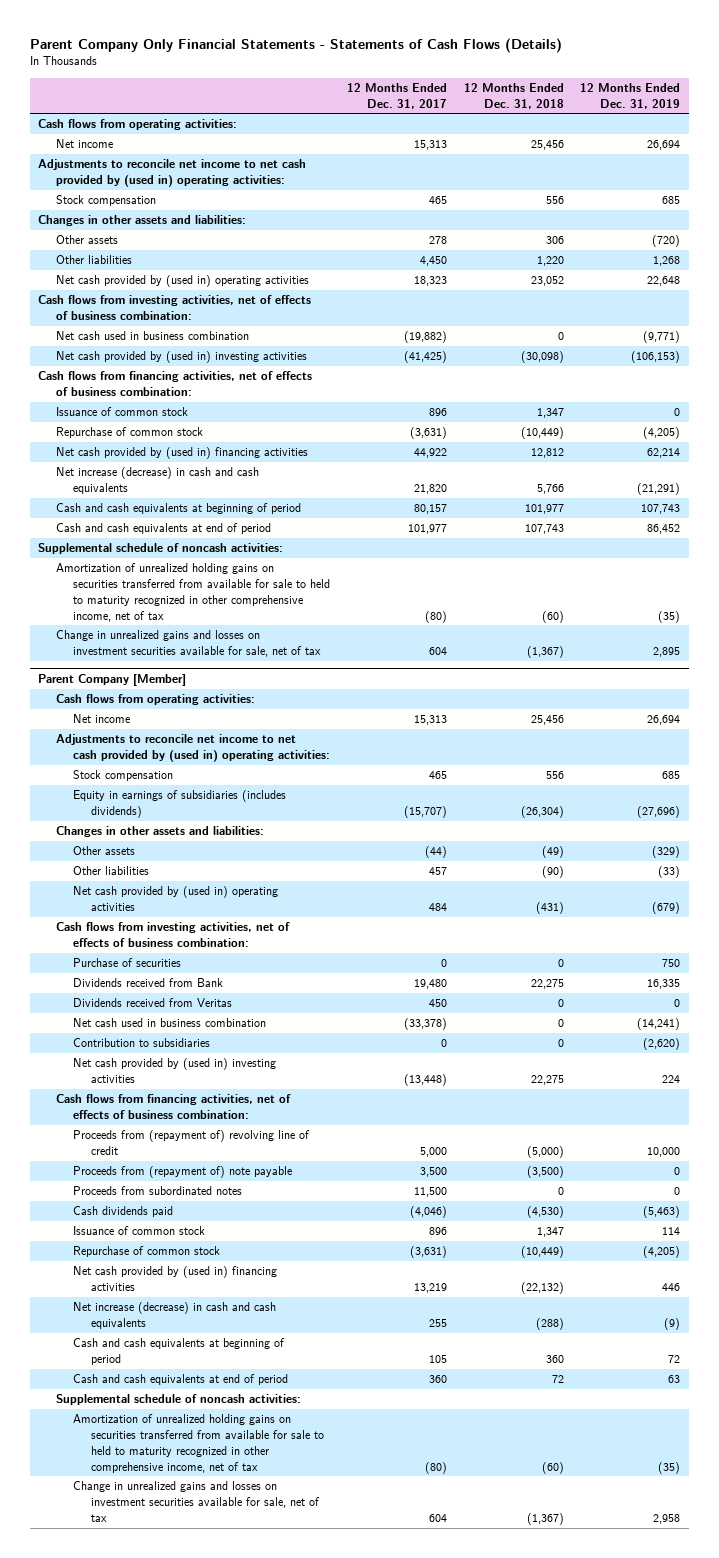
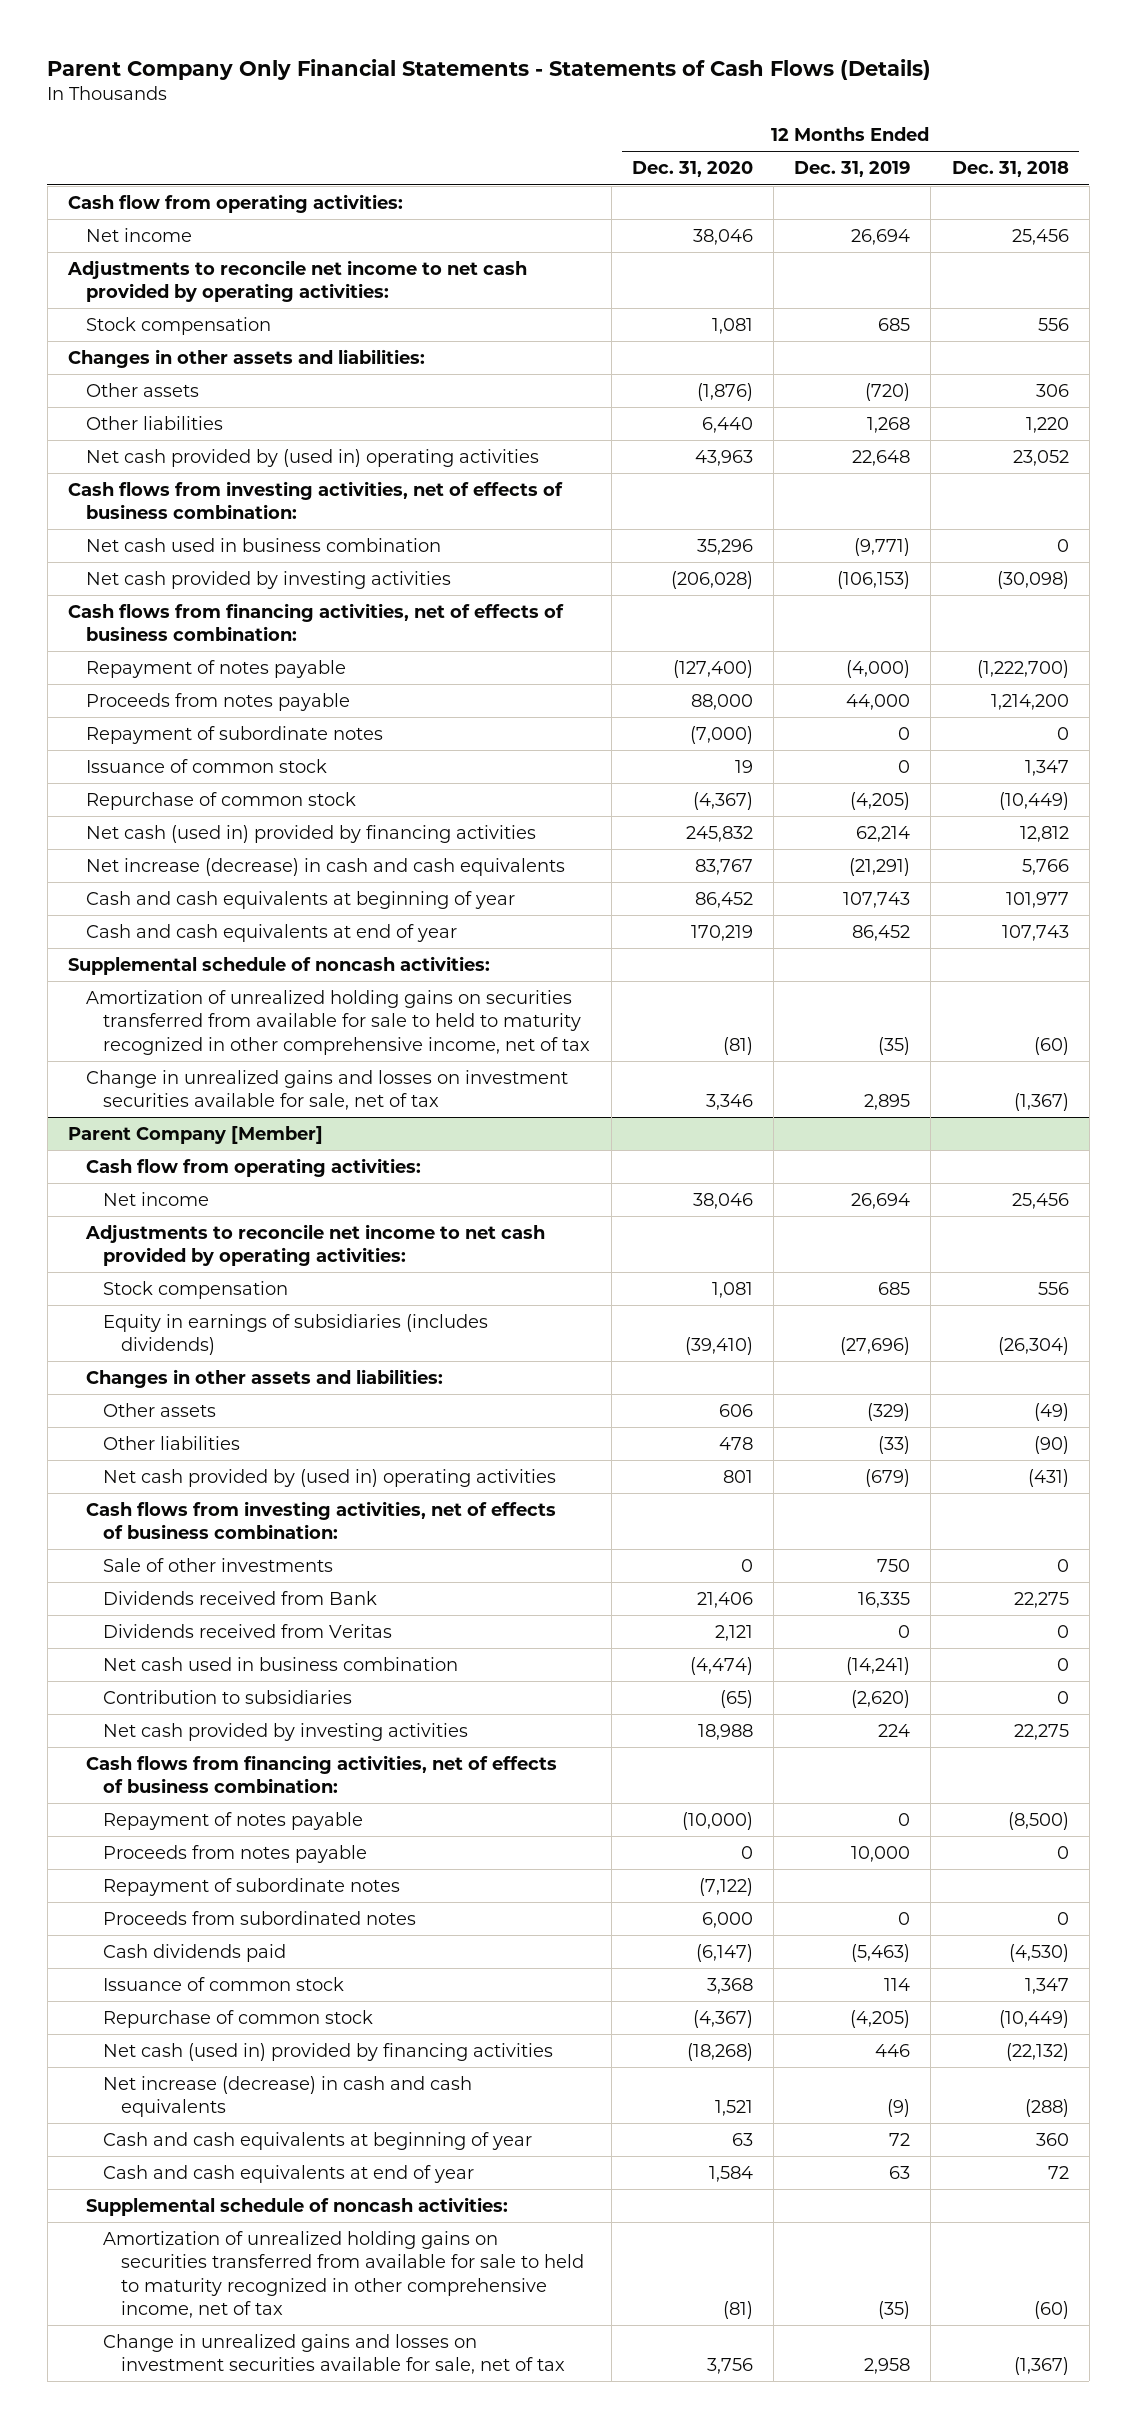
- | 12 Months Ended Dec. 31, 2017 | 12 Months Ended Dec. 31, 2018 | 12 Months Ended Dec. 31, 2019
+ | 12 Months Ended Dec. 31, 2020 | 12 Months Ended Dec. 31, 2019 | 12 Months Ended Dec. 31, 2018
- Cash flows from operating activities:
+ Cash flow from operating activities:
- Adjustments to reconcile net income to net cash provided by (used in) operating activities:
+ Adjustments to reconcile net income to net cash provided by operating activities:
- Net cash provided by (used in) investing activities | (41,425) | (30,098) | (106,153)
+ Net cash provided by investing activities | (206,028) | (106,153) | (30,098)
+ Repayment of notes payable | (127,400) | (4,000) | (1,222,700)
+ Proceeds from notes payable | 88,000 | 44,000 | 1,214,200
+ Repayment of subordinate notes | (7,000) | 0 | 0
- Net cash provided by (used in) financing activities | 44,922 | 12,812 | 62,214
+ Net cash (used in) provided by financing activities | 245,832 | 62,214 | 12,812
- Cash and cash equivalents at beginning of period | 80,157 | 101,977 | 107,743
- Cash and cash equivalents at end of period | 101,977 | 107,743 | 86,452
+ Cash and cash equivalents at beginning of year | 86,452 | 107,743 | 101,977
+ Cash and cash equivalents at end of year | 170,219 | 86,452 | 107,743
@ Parent Company [Member]
- Cash flows from operating activities:
+ Cash flow from operating activities:
- Adjustments to reconcile net income to net cash provided by (used in) operating activities:
+ Adjustments to reconcile net income to net cash provided by operating activities:
- Purchase of securities | 0 | 0 | 750
+ Sale of other investments | 0 | 750 | 0
- Net cash provided by (used in) investing activities | (13,448) | 22,275 | 224
+ Net cash provided by investing activities | 18,988 | 224 | 22,275
- Proceeds from (repayment of) revolving line of credit | 5,000 | (5,000) | 10,000
- Proceeds from (repayment of) note payable | 3,500 | (3,500) | 0
+ Repayment of notes payable | (10,000) | 0 | (8,500)
+ Proceeds from notes payable | 0 | 10,000 | 0
+ Repayment of subordinate notes | (7,122) | |
- Net cash provided by (used in) financing activities | 13,219 | (22,132) | 446
+ Net cash (used in) provided by financing activities | (18,268) | 446 | (22,132)
- Cash and cash equivalents at beginning of period | 105 | 360 | 72
- Cash and cash equivalents at end of period | 360 | 72 | 63
+ Cash and cash equivalents at beginning of year | 63 | 72 | 360
+ Cash and cash equivalents at end of year | 1,584 | 63 | 72

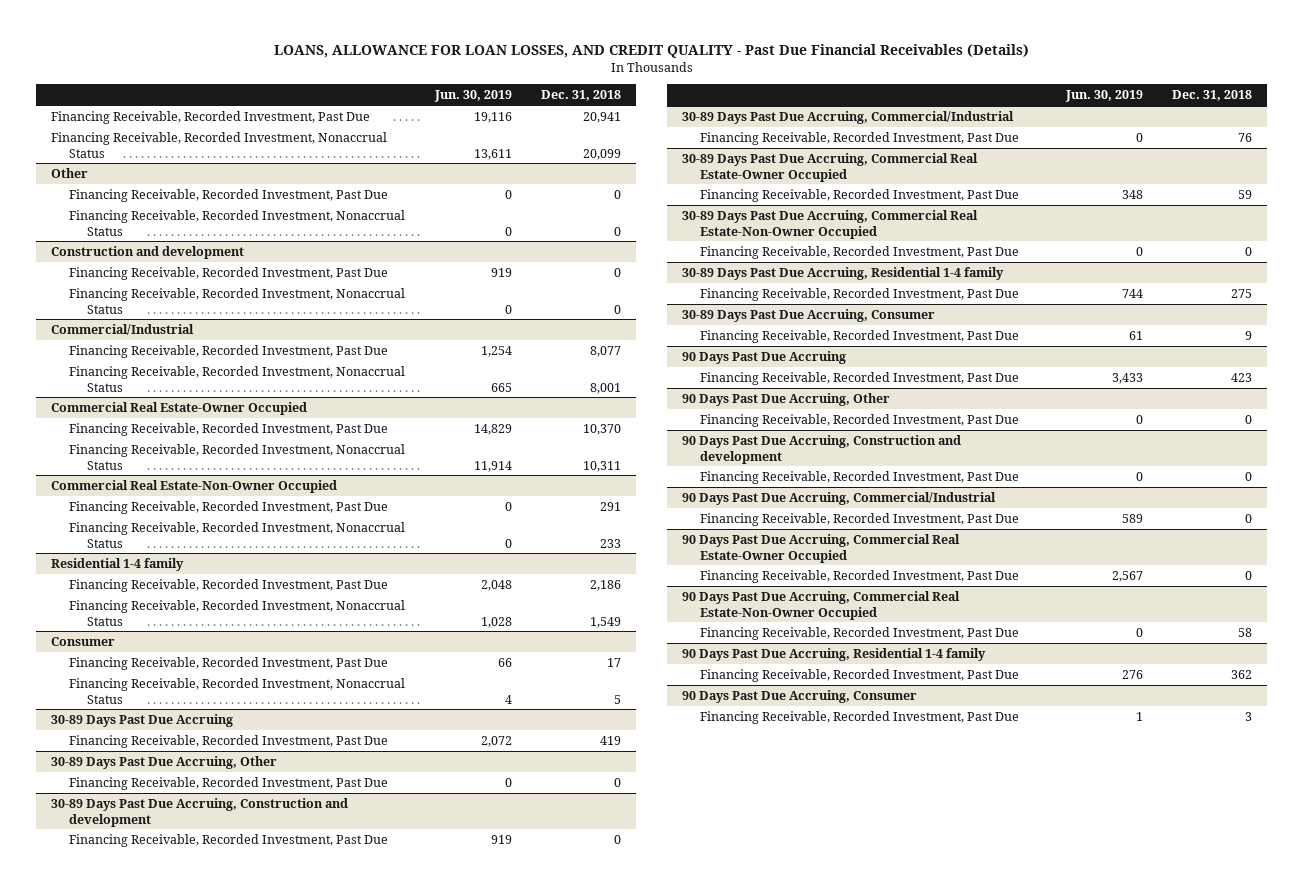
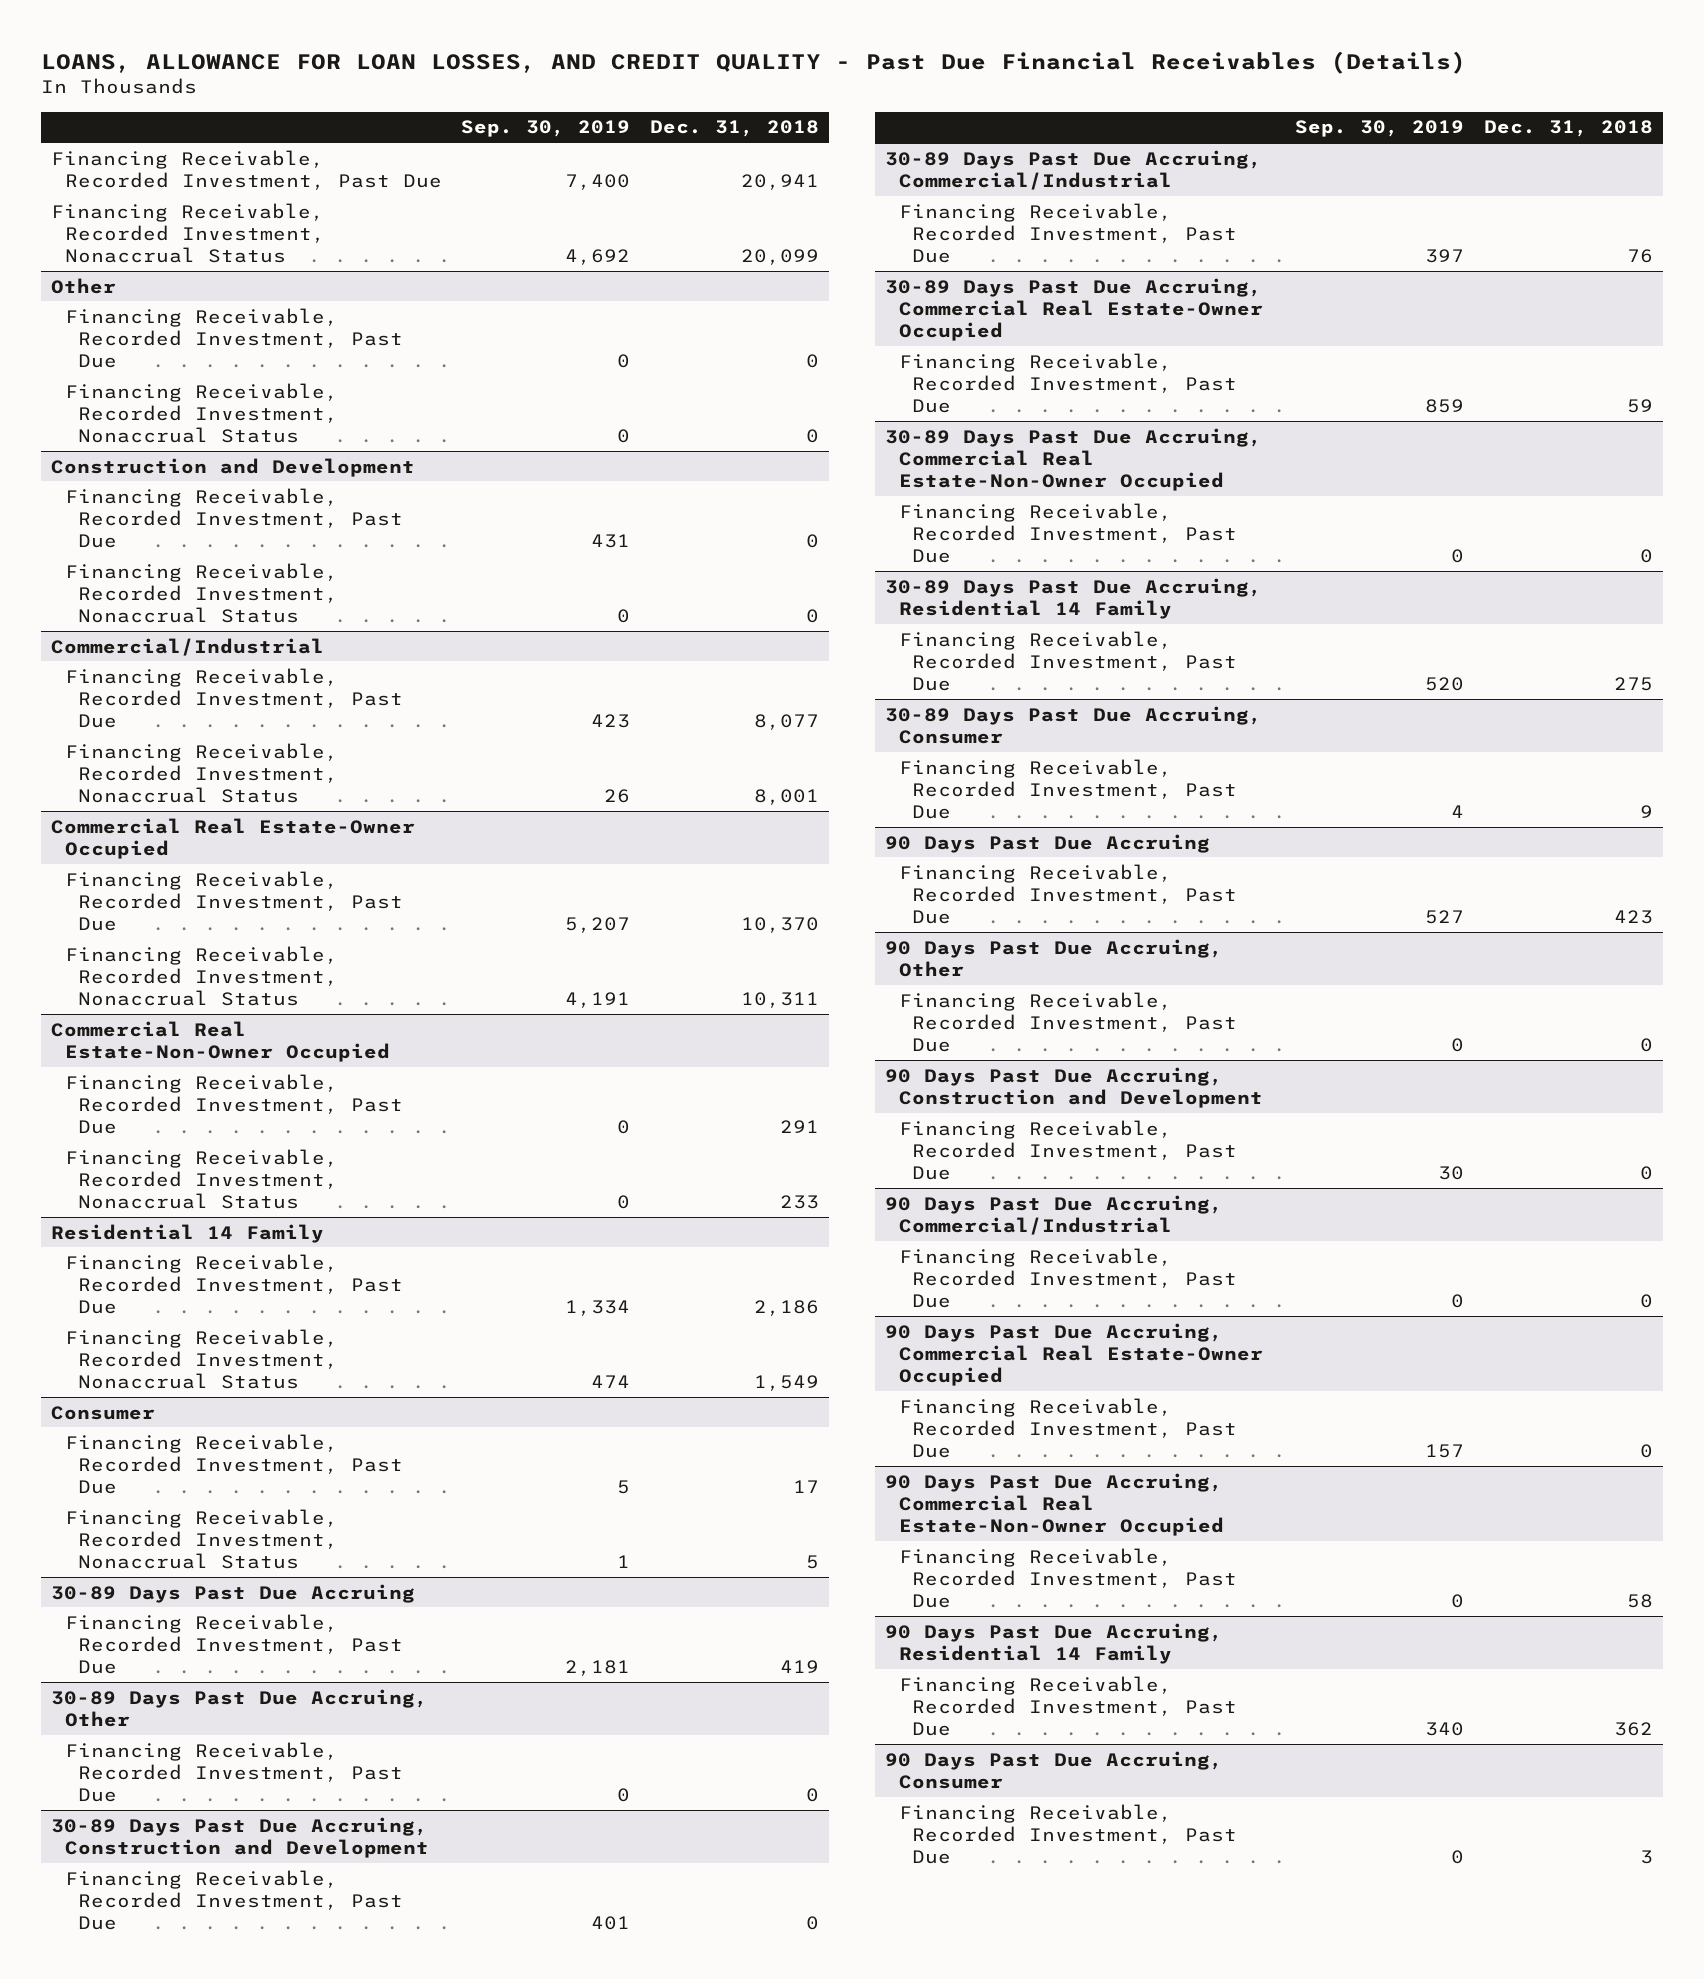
- | Jun. 30, 2019 | Dec. 31, 2018
+ | Sep. 30, 2019 | Dec. 31, 2018
- Construction and development
+ Construction and Development
- Residential 1-4 family
+ Residential 14 Family
- 30-89 Days Past Due Accruing, Construction and development
+ 30-89 Days Past Due Accruing, Construction and Development
- 30-89 Days Past Due Accruing, Residential 1-4 family
+ 30-89 Days Past Due Accruing, Residential 14 Family
- 90 Days Past Due Accruing, Construction and development
+ 90 Days Past Due Accruing, Construction and Development
- 90 Days Past Due Accruing, Residential 1-4 family
+ 90 Days Past Due Accruing, Residential 14 Family

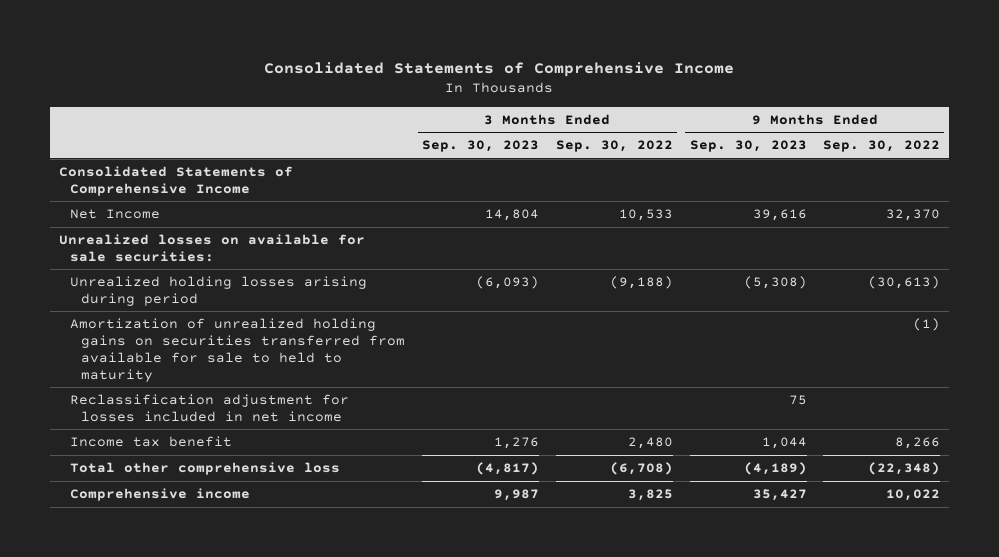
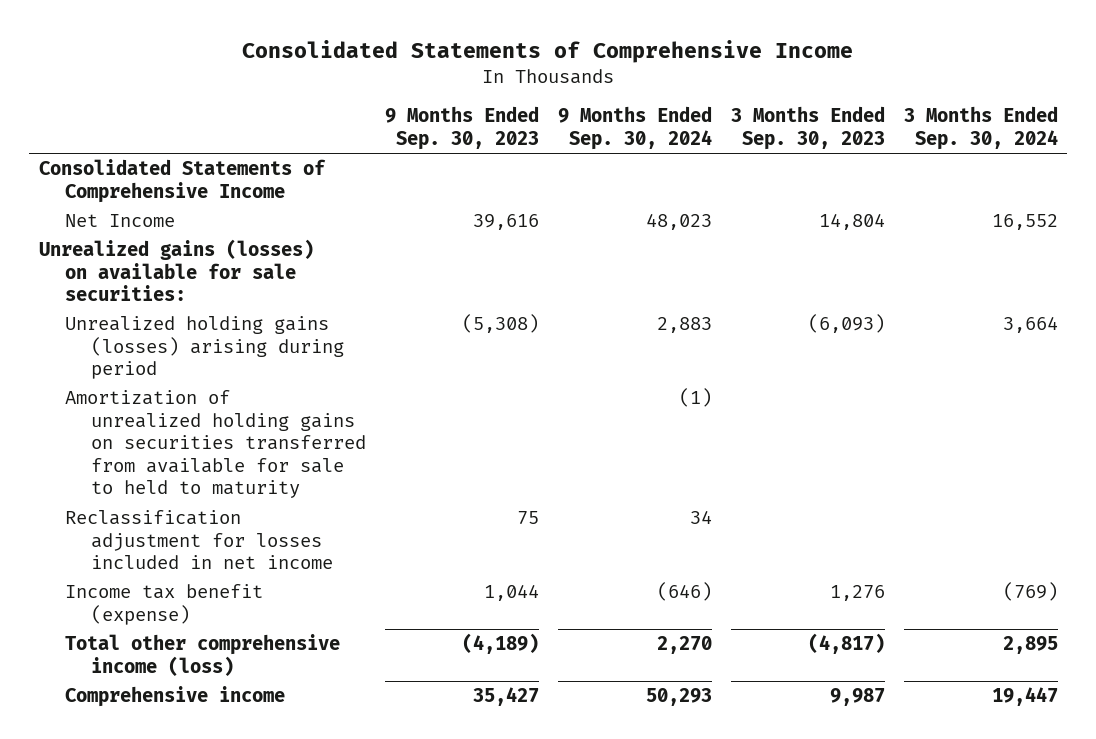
- | 3 Months Ended Sep. 30, 2023 | 3 Months Ended Sep. 30, 2022 | 9 Months Ended Sep. 30, 2023 | 9 Months Ended Sep. 30, 2022
+ | 9 Months Ended Sep. 30, 2023 | 9 Months Ended Sep. 30, 2024 | 3 Months Ended Sep. 30, 2023 | 3 Months Ended Sep. 30, 2024
- Unrealized losses on available for sale securities:
- Unrealized holding losses arising during period | (6,093) | (9,188) | (5,308) | (30,613)
+ Unrealized gains (losses) on available for sale securities:
+ Unrealized holding gains (losses) arising during period | (5,308) | 2,883 | (6,093) | 3,664
- Income tax benefit | 1,276 | 2,480 | 1,044 | 8,266
- Total other comprehensive loss | (4,817) | (6,708) | (4,189) | (22,348)
+ Income tax benefit (expense) | 1,044 | (646) | 1,276 | (769)
+ Total other comprehensive income (loss) | (4,189) | 2,270 | (4,817) | 2,895

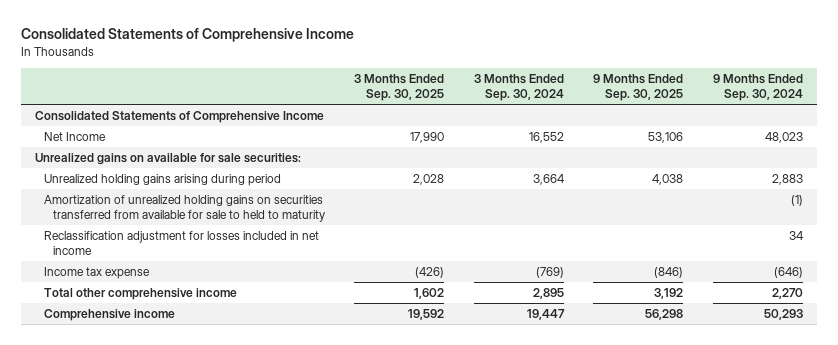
- | 9 Months Ended Sep. 30, 2023 | 9 Months Ended Sep. 30, 2024 | 3 Months Ended Sep. 30, 2023 | 3 Months Ended Sep. 30, 2024
+ | 3 Months Ended Sep. 30, 2025 | 3 Months Ended Sep. 30, 2024 | 9 Months Ended Sep. 30, 2025 | 9 Months Ended Sep. 30, 2024
- Unrealized gains (losses) on available for sale securities:
- Unrealized holding gains (losses) arising during period | (5,308) | 2,883 | (6,093) | 3,664
+ Unrealized gains on available for sale securities:
+ Unrealized holding gains arising during period | 2,028 | 3,664 | 4,038 | 2,883
- Income tax benefit (expense) | 1,044 | (646) | 1,276 | (769)
- Total other comprehensive income (loss) | (4,189) | 2,270 | (4,817) | 2,895
+ Income tax expense | (426) | (769) | (846) | (646)
+ Total other comprehensive income | 1,602 | 2,895 | 3,192 | 2,270

